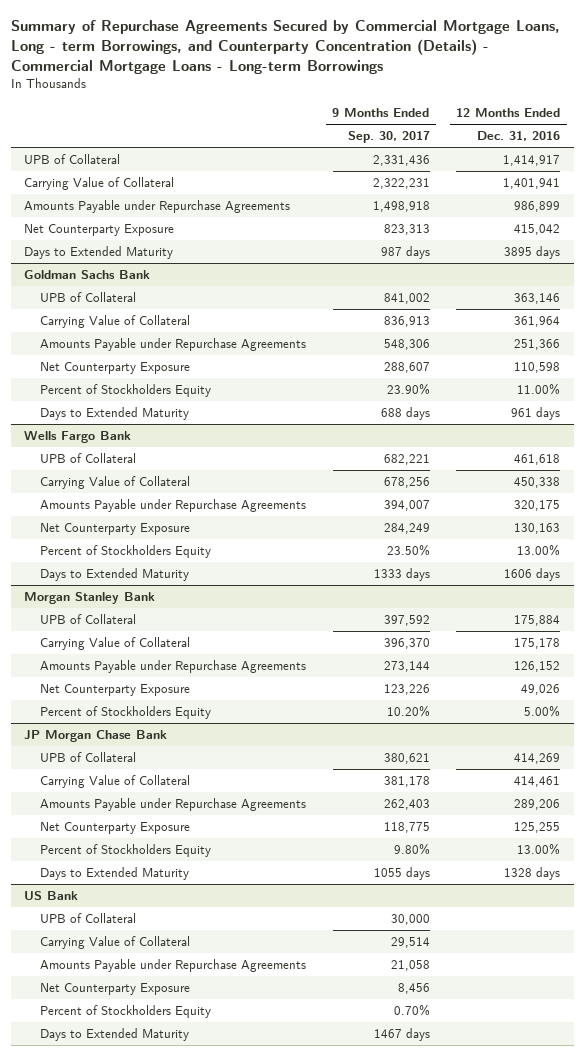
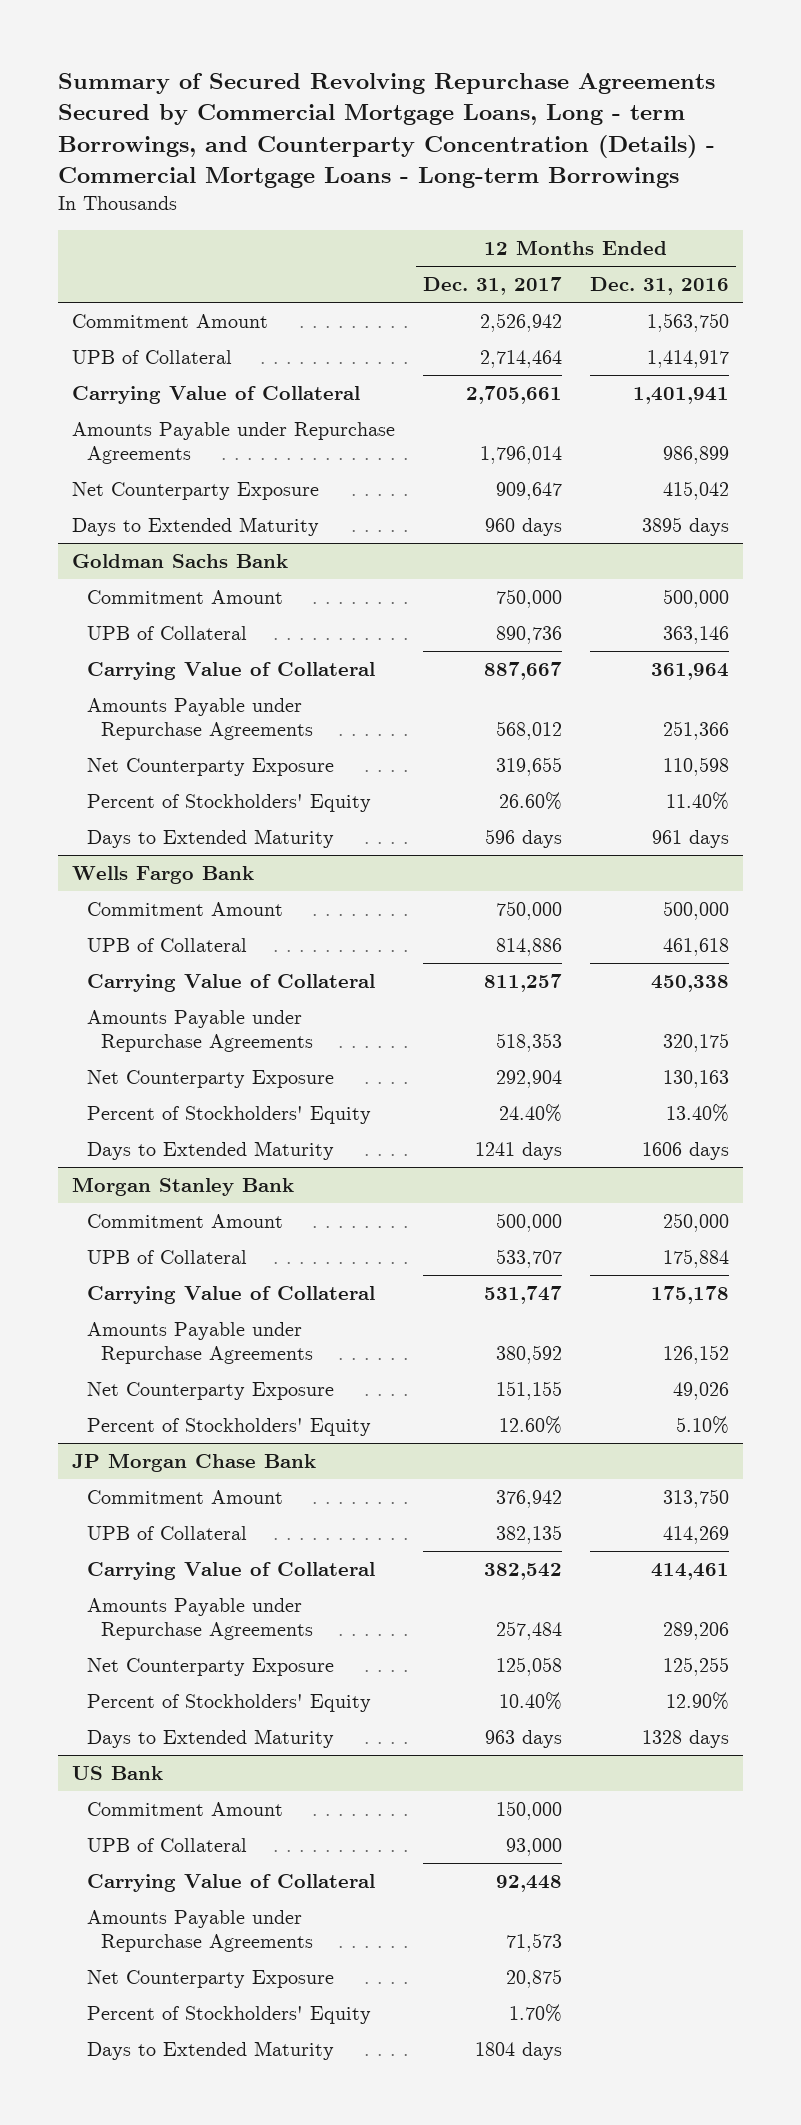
- Summary of Repurchase Agreements Secured by Commercial Mortgage Loans, Long - term Borrowings, and Counterparty Concentration (Details) - Commercial Mortgage Loans - Long-term Borrowings
+ Summary of Secured Revolving Repurchase Agreements Secured by Commercial Mortgage Loans, Long - term Borrowings, and Counterparty Concentration (Details) - Commercial Mortgage Loans - Long-term Borrowings
- | 9 Months Ended Sep. 30, 2017 | 12 Months Ended Dec. 31, 2016
+ | 12 Months Ended Dec. 31, 2017 | 12 Months Ended Dec. 31, 2016
+ Commitment Amount | 2,526,942 | 1,563,750
@ Goldman Sachs Bank
+ Commitment Amount | 750,000 | 500,000
- Percent of Stockholders Equity | 23.90% | 11.00%
+ Percent of Stockholders' Equity | 26.60% | 11.40%
@ Wells Fargo Bank
+ Commitment Amount | 750,000 | 500,000
- Percent of Stockholders Equity | 23.50% | 13.00%
+ Percent of Stockholders' Equity | 24.40% | 13.40%
@ Morgan Stanley Bank
+ Commitment Amount | 500,000 | 250,000
- Percent of Stockholders Equity | 10.20% | 5.00%
+ Percent of Stockholders' Equity | 12.60% | 5.10%
@ JP Morgan Chase Bank
+ Commitment Amount | 376,942 | 313,750
- Percent of Stockholders Equity | 9.80% | 13.00%
+ Percent of Stockholders' Equity | 10.40% | 12.90%
@ US Bank
+ Commitment Amount | 150,000 |
- Percent of Stockholders Equity | 0.70% |
+ Percent of Stockholders' Equity | 1.70% |

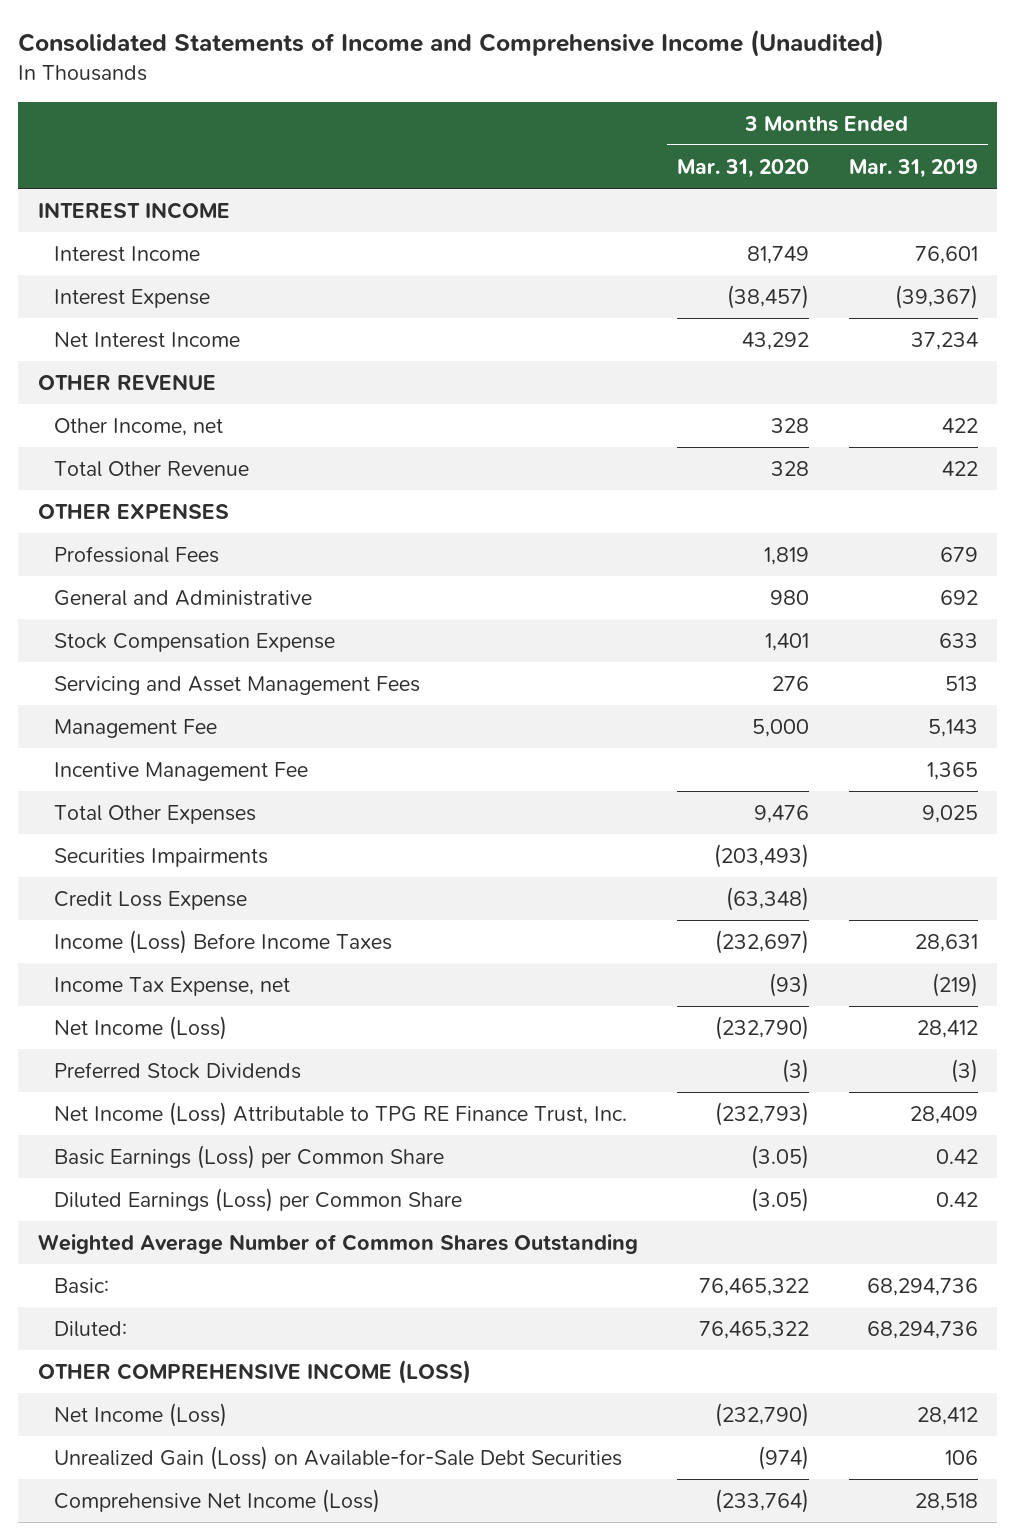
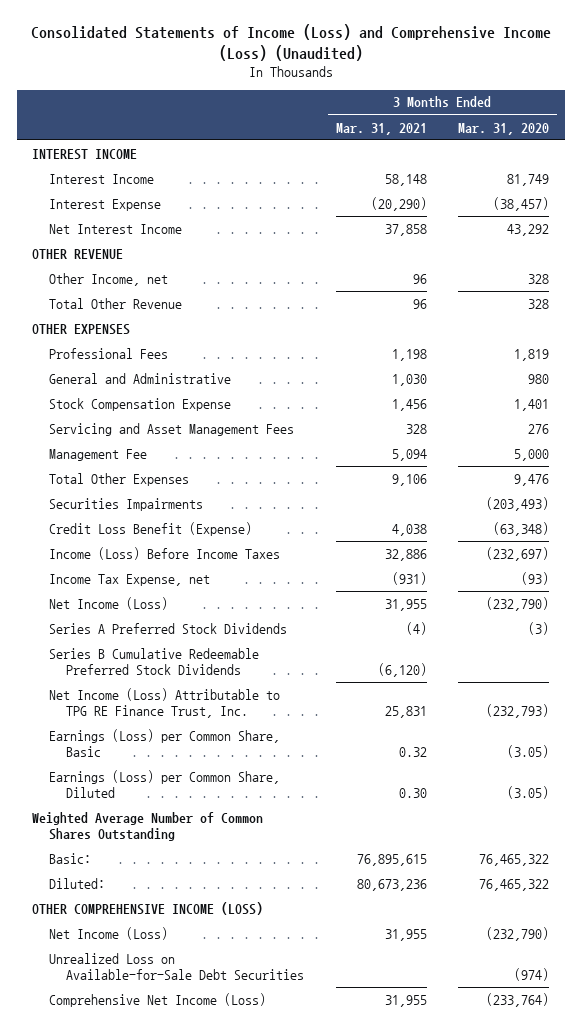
- Consolidated Statements of Income and Comprehensive Income (Unaudited)
+ Consolidated Statements of Income (Loss) and Comprehensive Income (Loss) (Unaudited)
- | 3 Months Ended Mar. 31, 2020 | 3 Months Ended Mar. 31, 2019
+ | 3 Months Ended Mar. 31, 2021 | 3 Months Ended Mar. 31, 2020
- Incentive Management Fee | | 1,365
- Credit Loss Expense | (63,348) |
+ Credit Loss Benefit (Expense) | 4,038 | (63,348)
- Preferred Stock Dividends | (3) | (3)
+ Series A Preferred Stock Dividends | (4) | (3)
+ Series B Cumulative Redeemable Preferred Stock Dividends | (6,120) |
- Basic Earnings (Loss) per Common Share | (3.05) | 0.42
- Diluted Earnings (Loss) per Common Share | (3.05) | 0.42
+ Earnings (Loss) per Common Share, Basic | 0.32 | (3.05)
+ Earnings (Loss) per Common Share, Diluted | 0.30 | (3.05)
- Unrealized Gain (Loss) on Available-for-Sale Debt Securities | (974) | 106
+ Unrealized Loss on Available-for-Sale Debt Securities | | (974)

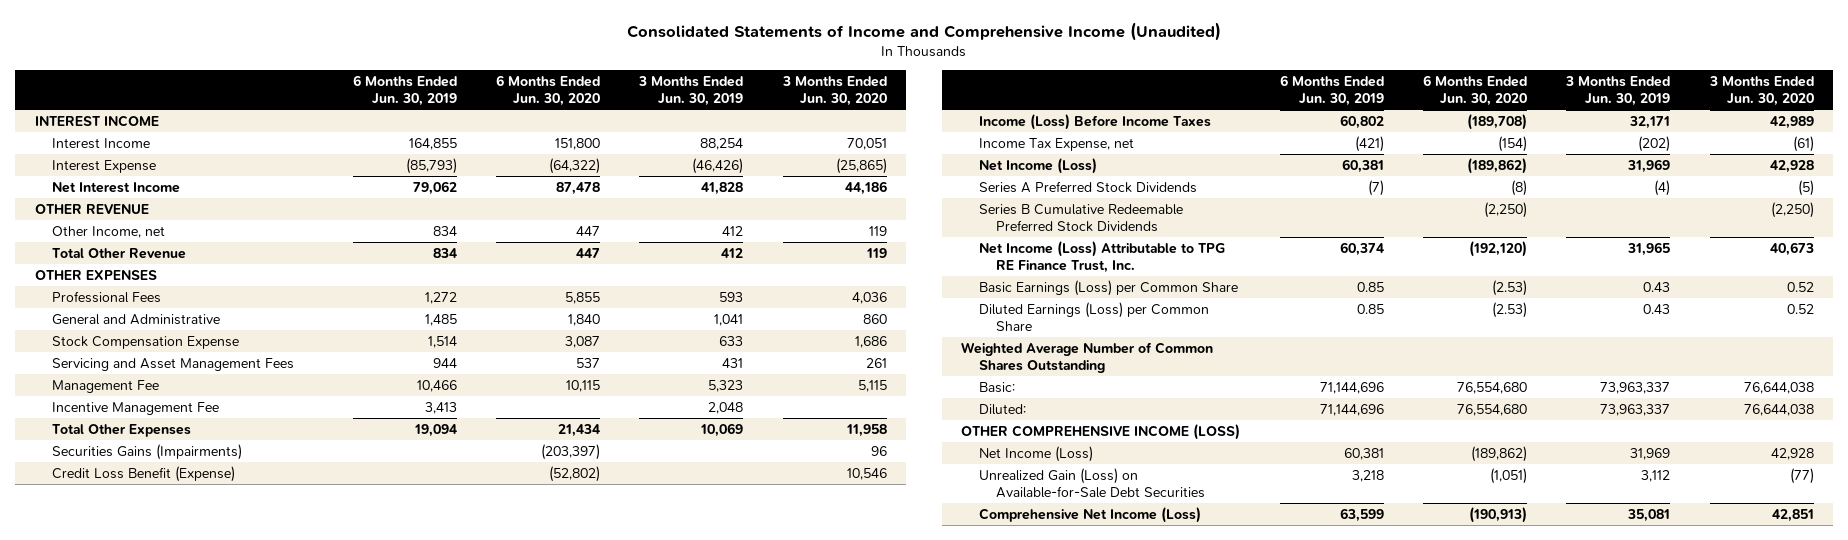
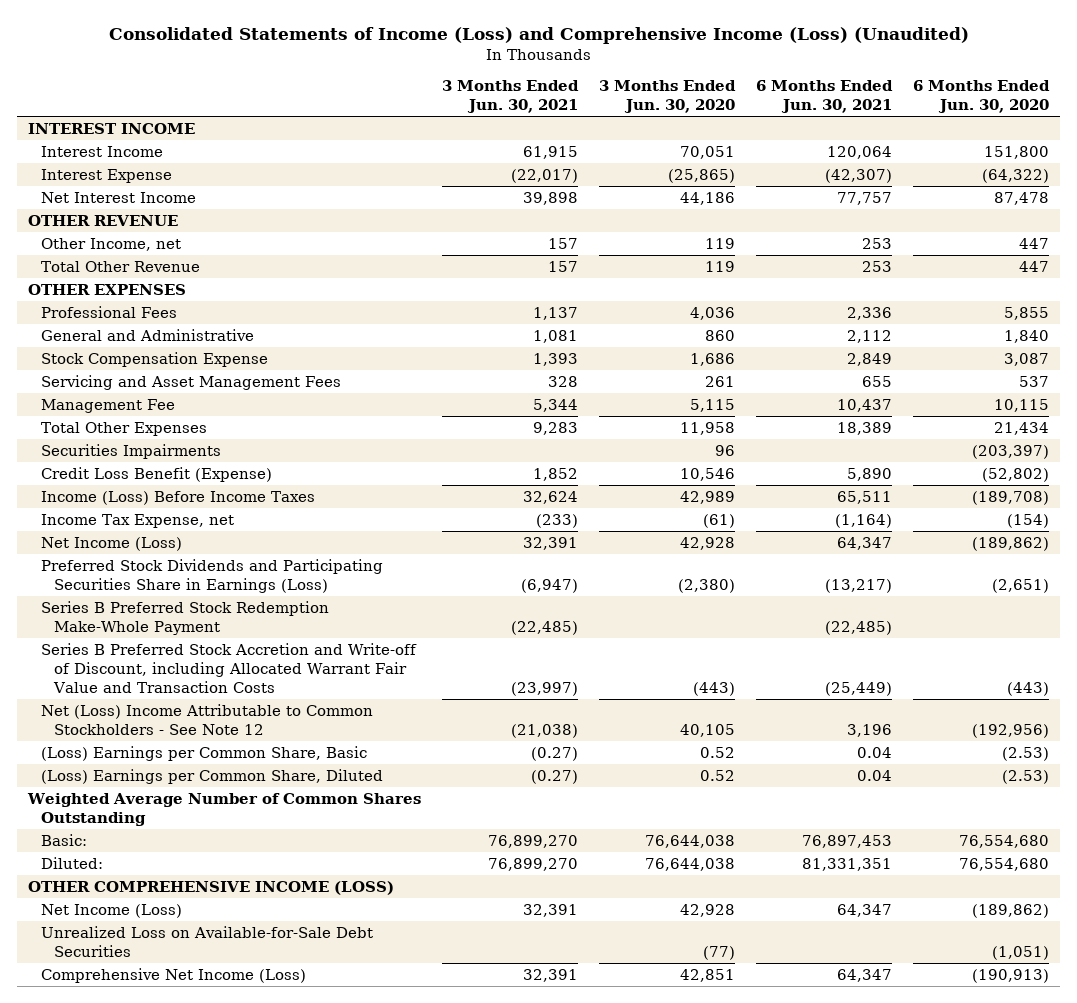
- Consolidated Statements of Income and Comprehensive Income (Unaudited)
+ Consolidated Statements of Income (Loss) and Comprehensive Income (Loss) (Unaudited)
- | 6 Months Ended Jun. 30, 2019 | 6 Months Ended Jun. 30, 2020 | 3 Months Ended Jun. 30, 2019 | 3 Months Ended Jun. 30, 2020
+ | 3 Months Ended Jun. 30, 2021 | 3 Months Ended Jun. 30, 2020 | 6 Months Ended Jun. 30, 2021 | 6 Months Ended Jun. 30, 2020
- Incentive Management Fee | 3,413 | | 2,048 |
- Securities Gains (Impairments) | | (203,397) | | 96
+ Securities Impairments | | 96 | | (203,397)
- Series A Preferred Stock Dividends | (7) | (8) | (4) | (5)
- Series B Cumulative Redeemable Preferred Stock Dividends | | (2,250) | | (2,250)
- Net Income (Loss) Attributable to TPG RE Finance Trust, Inc. | 60,374 | (192,120) | 31,965 | 40,673
- Basic Earnings (Loss) per Common Share | 0.85 | (2.53) | 0.43 | 0.52
- Diluted Earnings (Loss) per Common Share | 0.85 | (2.53) | 0.43 | 0.52
+ Preferred Stock Dividends and Participating Securities Share in Earnings (Loss) | (6,947) | (2,380) | (13,217) | (2,651)
+ Series B Preferred Stock Redemption Make-Whole Payment | (22,485) | | (22,485) |
+ Series B Preferred Stock Accretion and Write-off of Discount, including Allocated Warrant Fair Value and Transaction Costs | (23,997) | (443) | (25,449) | (443)
+ Net (Loss) Income Attributable to Common Stockholders - See Note 12 | (21,038) | 40,105 | 3,196 | (192,956)
+ (Loss) Earnings per Common Share, Basic | (0.27) | 0.52 | 0.04 | (2.53)
+ (Loss) Earnings per Common Share, Diluted | (0.27) | 0.52 | 0.04 | (2.53)
- Unrealized Gain (Loss) on Available-for-Sale Debt Securities | 3,218 | (1,051) | 3,112 | (77)
+ Unrealized Loss on Available-for-Sale Debt Securities | | (77) | | (1,051)

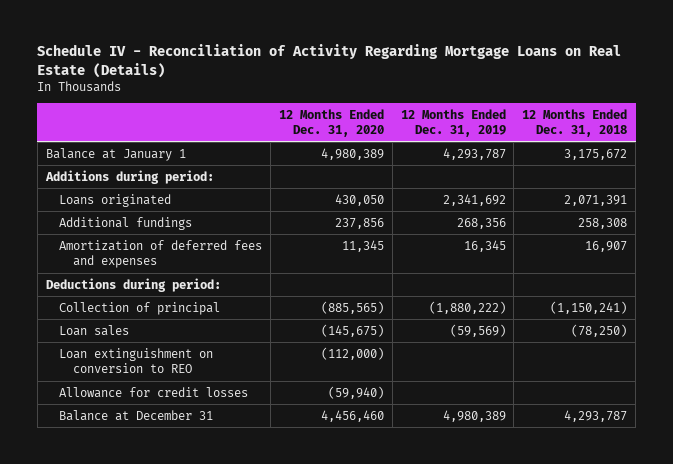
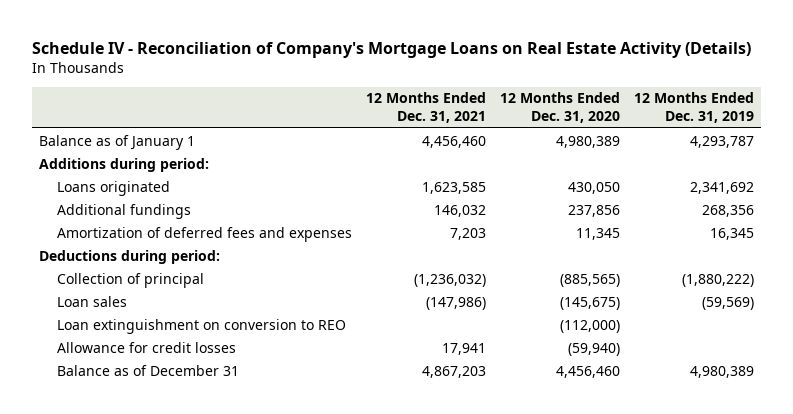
- Schedule IV - Reconciliation of Activity Regarding Mortgage Loans on Real Estate (Details)
+ Schedule IV - Reconciliation of Company's Mortgage Loans on Real Estate Activity (Details)
- | 12 Months Ended Dec. 31, 2020 | 12 Months Ended Dec. 31, 2019 | 12 Months Ended Dec. 31, 2018
+ | 12 Months Ended Dec. 31, 2021 | 12 Months Ended Dec. 31, 2020 | 12 Months Ended Dec. 31, 2019
- Balance at January 1 | 4,980,389 | 4,293,787 | 3,175,672
+ Balance as of January 1 | 4,456,460 | 4,980,389 | 4,293,787
- Balance at December 31 | 4,456,460 | 4,980,389 | 4,293,787
+ Balance as of December 31 | 4,867,203 | 4,456,460 | 4,980,389

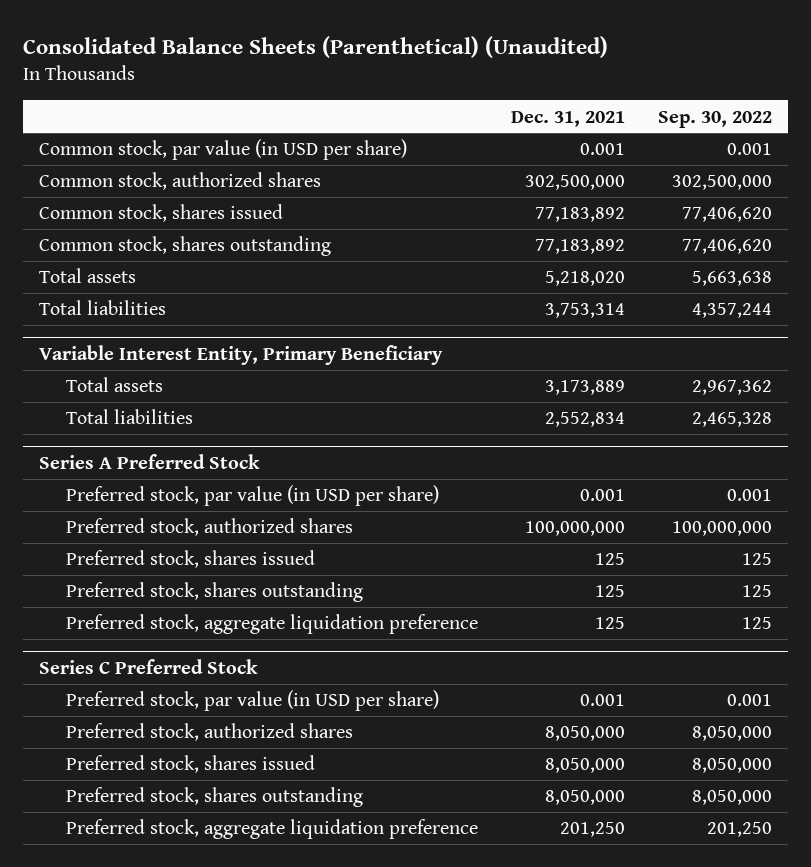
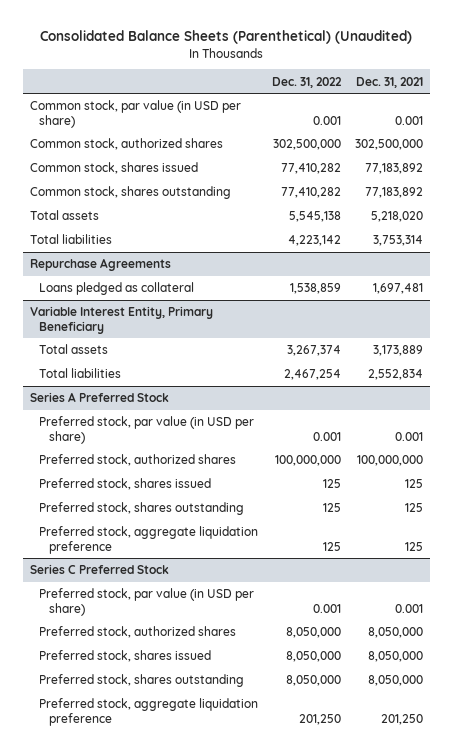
- | Dec. 31, 2021 | Sep. 30, 2022
+ | Dec. 31, 2022 | Dec. 31, 2021
+ Repurchase Agreements
+ Loans pledged as collateral | 1,538,859 | 1,697,481

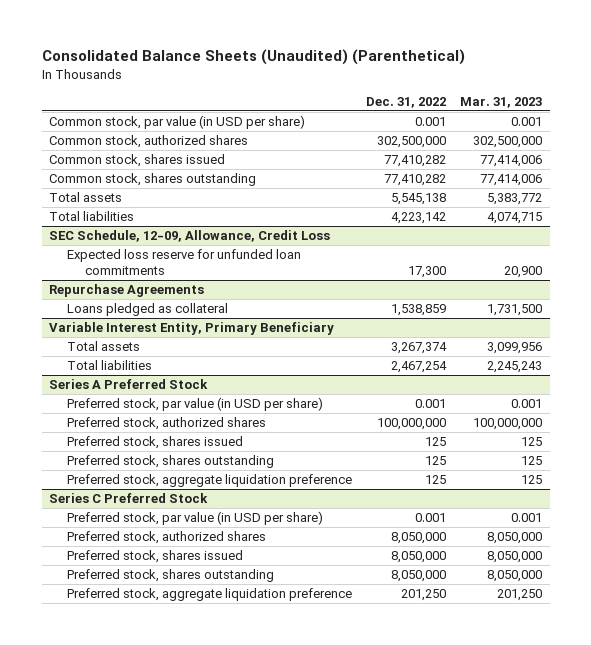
- Consolidated Balance Sheets (Parenthetical) (Unaudited)
+ Consolidated Balance Sheets (Unaudited) (Parenthetical)
- | Dec. 31, 2022 | Dec. 31, 2021
+ | Dec. 31, 2022 | Mar. 31, 2023
+ SEC Schedule, 12-09, Allowance, Credit Loss
+ Expected loss reserve for unfunded loan commitments | 17,300 | 20,900

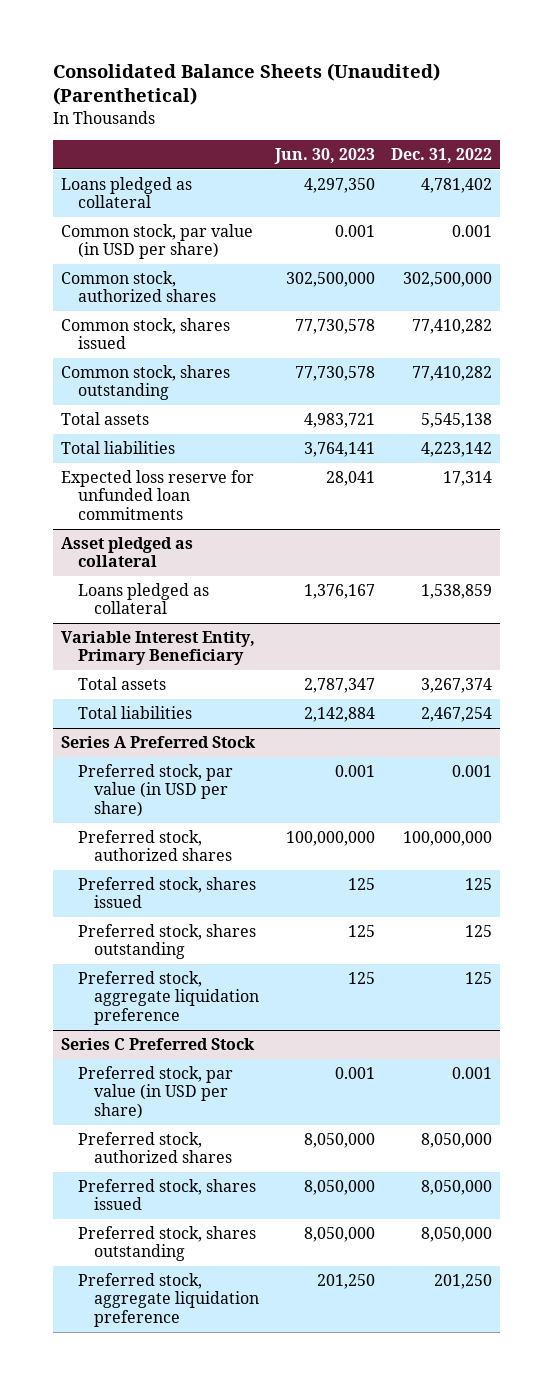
- | Dec. 31, 2022 | Mar. 31, 2023
+ | Jun. 30, 2023 | Dec. 31, 2022
+ Loans pledged as collateral | 4,297,350 | 4,781,402
- SEC Schedule, 12-09, Allowance, Credit Loss
- Expected loss reserve for unfunded loan commitments | 17,300 | 20,900
- Repurchase Agreements
+ Expected loss reserve for unfunded loan commitments | 28,041 | 17,314
+ Asset pledged as collateral

